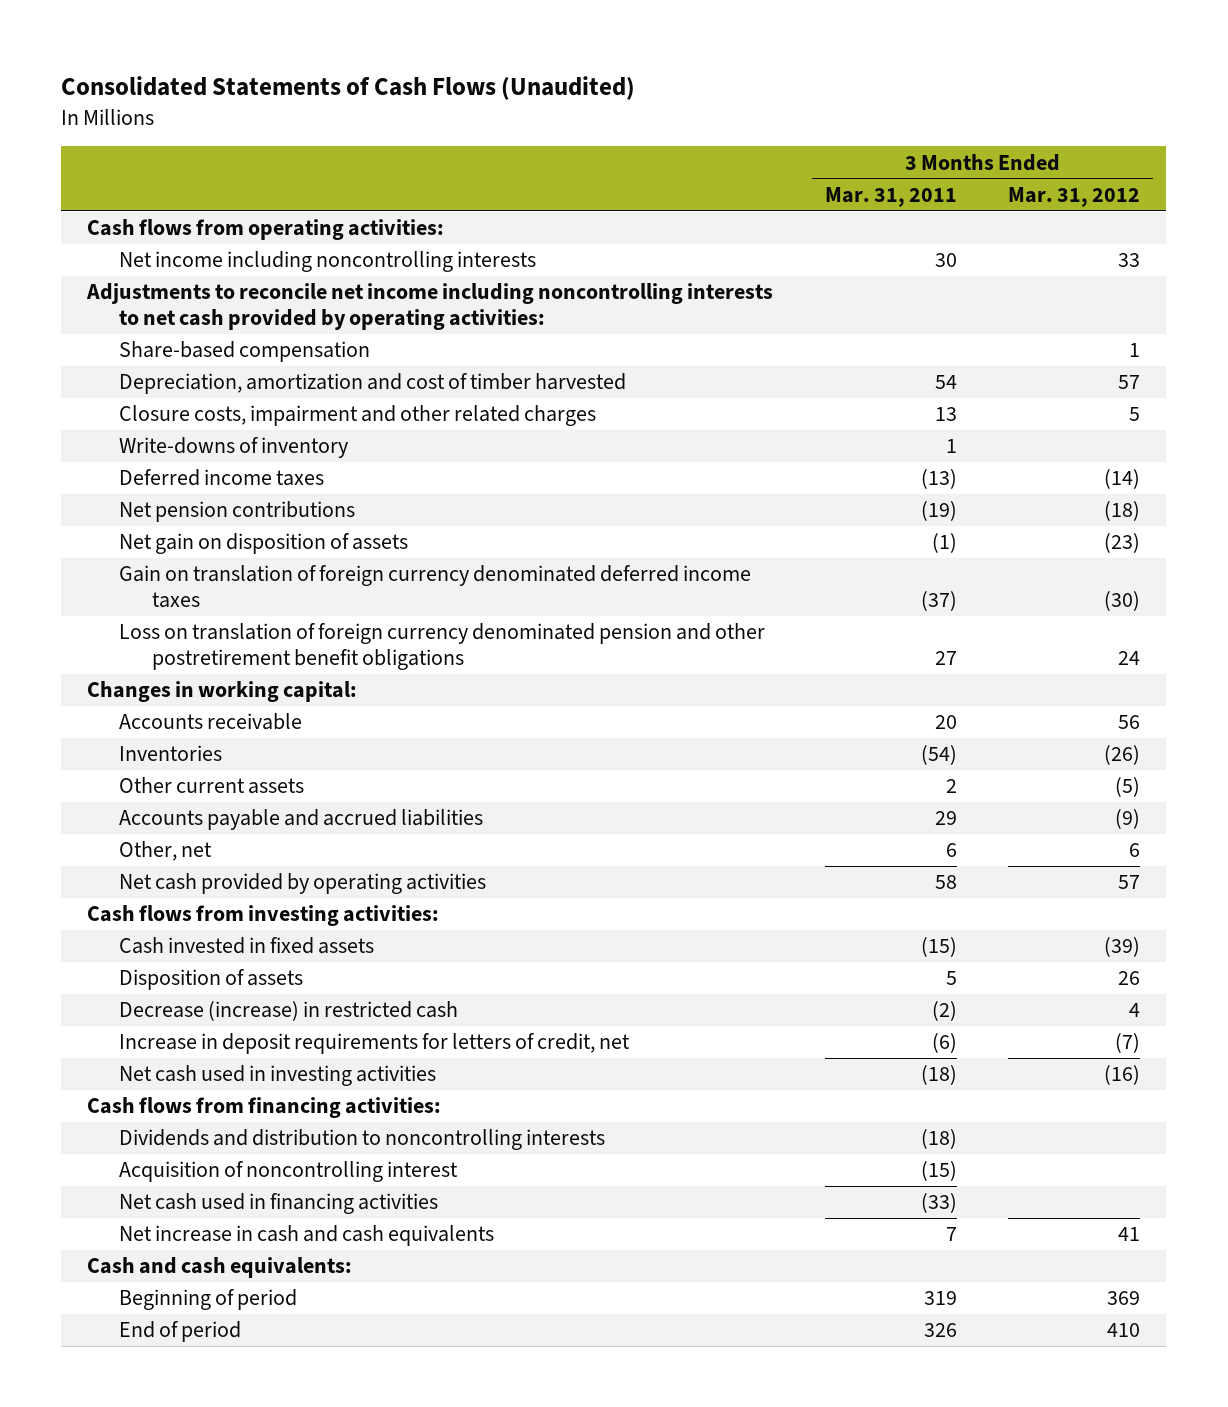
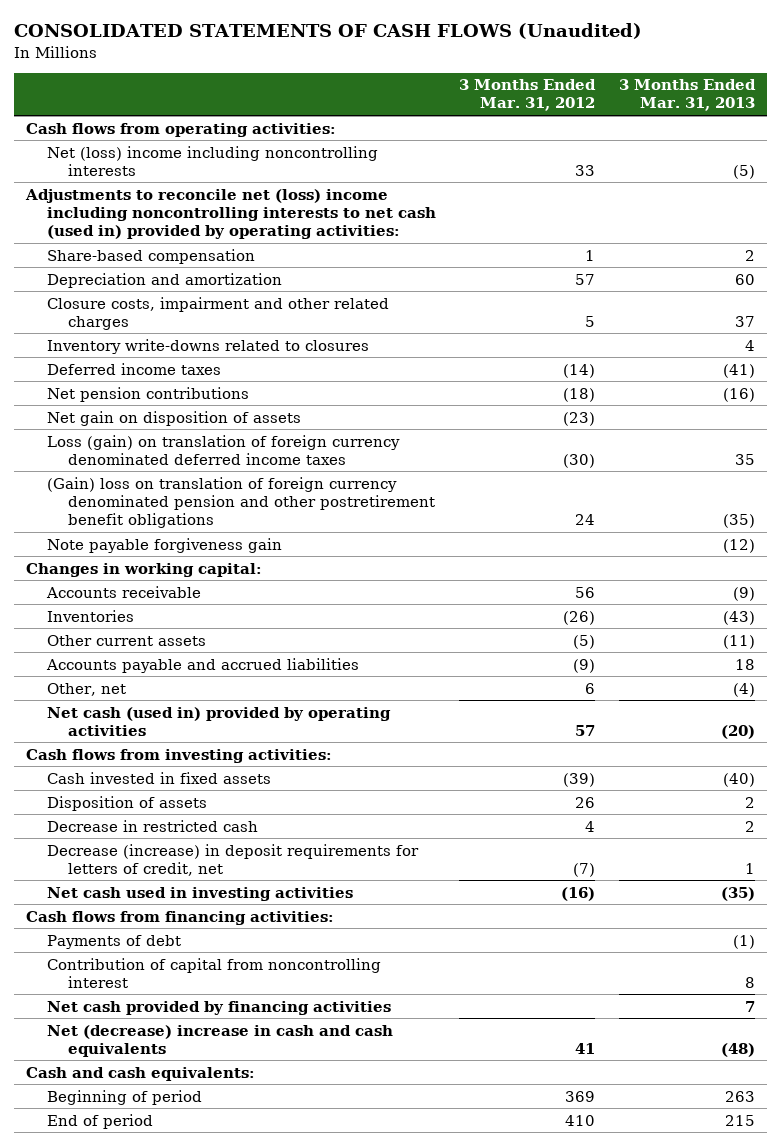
- Consolidated Statements of Cash Flows (Unaudited)
+ CONSOLIDATED STATEMENTS OF CASH FLOWS (Unaudited)
- | 3 Months Ended Mar. 31, 2011 | 3 Months Ended Mar. 31, 2012
+ | 3 Months Ended Mar. 31, 2012 | 3 Months Ended Mar. 31, 2013
- Net income including noncontrolling interests | 30 | 33
- Adjustments to reconcile net income including noncontrolling interests to net cash provided by operating activities:
+ Net (loss) income including noncontrolling interests | 33 | (5)
+ Adjustments to reconcile net (loss) income including noncontrolling interests to net cash (used in) provided by operating activities:
- Depreciation, amortization and cost of timber harvested | 54 | 57
+ Depreciation and amortization | 57 | 60
- Write-downs of inventory | 1 |
+ Inventory write-downs related to closures | | 4
- Gain on translation of foreign currency denominated deferred income taxes | (37) | (30)
- Loss on translation of foreign currency denominated pension and other postretirement benefit obligations | 27 | 24
+ Loss (gain) on translation of foreign currency denominated deferred income taxes | (30) | 35
+ (Gain) loss on translation of foreign currency denominated pension and other postretirement benefit obligations | 24 | (35)
+ Note payable forgiveness gain | | (12)
- Net cash provided by operating activities | 58 | 57
+ Net cash (used in) provided by operating activities | 57 | (20)
- Decrease (increase) in restricted cash | (2) | 4
- Increase in deposit requirements for letters of credit, net | (6) | (7)
+ Decrease in restricted cash | 4 | 2
+ Decrease (increase) in deposit requirements for letters of credit, net | (7) | 1
- Dividends and distribution to noncontrolling interests | (18) |
- Acquisition of noncontrolling interest | (15) |
- Net cash used in financing activities | (33) |
- Net increase in cash and cash equivalents | 7 | 41
+ Payments of debt | | (1)
+ Contribution of capital from noncontrolling interest | | 8
+ Net cash provided by financing activities | | 7
+ Net (decrease) increase in cash and cash equivalents | 41 | (48)

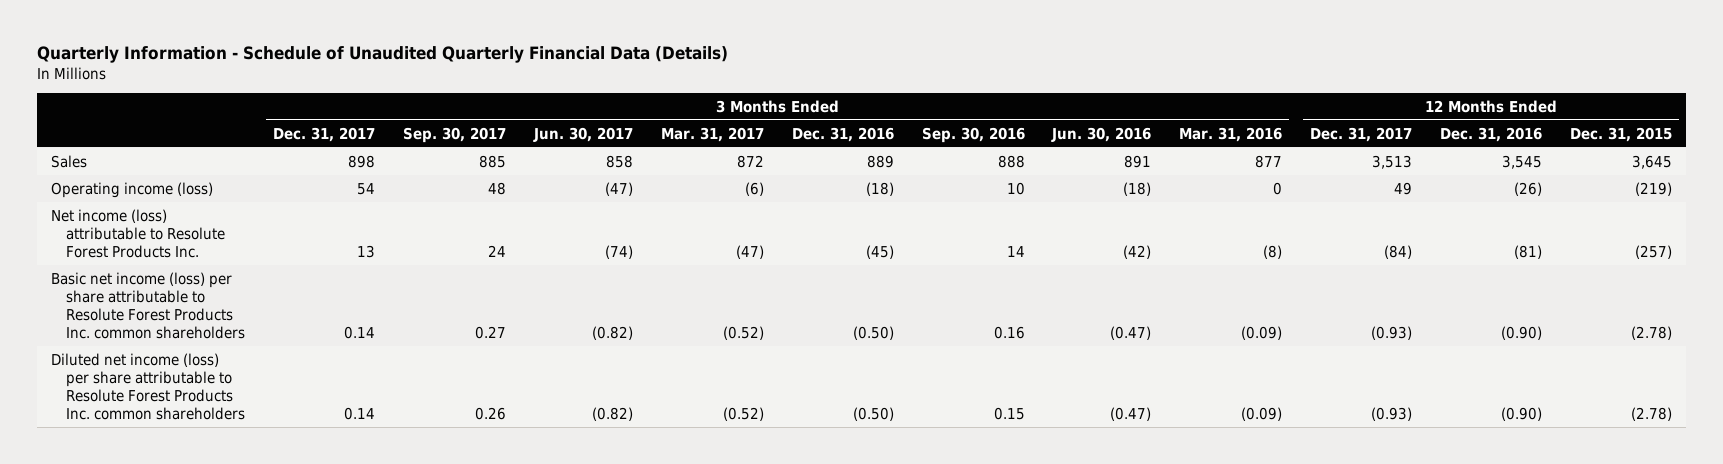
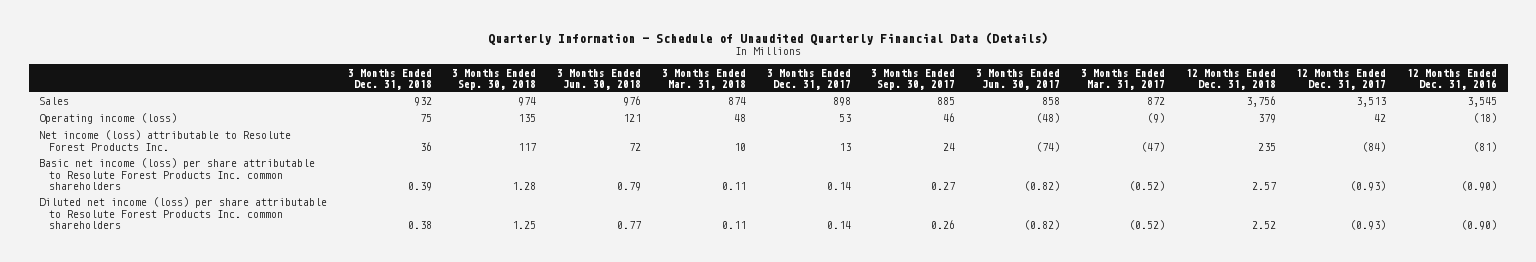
- | 3 Months Ended Dec. 31, 2017 | 3 Months Ended Sep. 30, 2017 | 3 Months Ended Jun. 30, 2017 | 3 Months Ended Mar. 31, 2017 | 3 Months Ended Dec. 31, 2016 | 3 Months Ended Sep. 30, 2016 | 3 Months Ended Jun. 30, 2016 | 3 Months Ended Mar. 31, 2016 | 12 Months Ended Dec. 31, 2017 | 12 Months Ended Dec. 31, 2016 | 12 Months Ended Dec. 31, 2015
+ | 3 Months Ended Dec. 31, 2018 | 3 Months Ended Sep. 30, 2018 | 3 Months Ended Jun. 30, 2018 | 3 Months Ended Mar. 31, 2018 | 3 Months Ended Dec. 31, 2017 | 3 Months Ended Sep. 30, 2017 | 3 Months Ended Jun. 30, 2017 | 3 Months Ended Mar. 31, 2017 | 12 Months Ended Dec. 31, 2018 | 12 Months Ended Dec. 31, 2017 | 12 Months Ended Dec. 31, 2016
- Operating income (loss) | 54 | 48 | (47) | (6) | (18) | 10 | (18) | 0 | 49 | (26) | (219)
+ Operating income (loss) | 75 | 135 | 121 | 48 | 53 | 46 | (48) | (9) | 379 | 42 | (18)

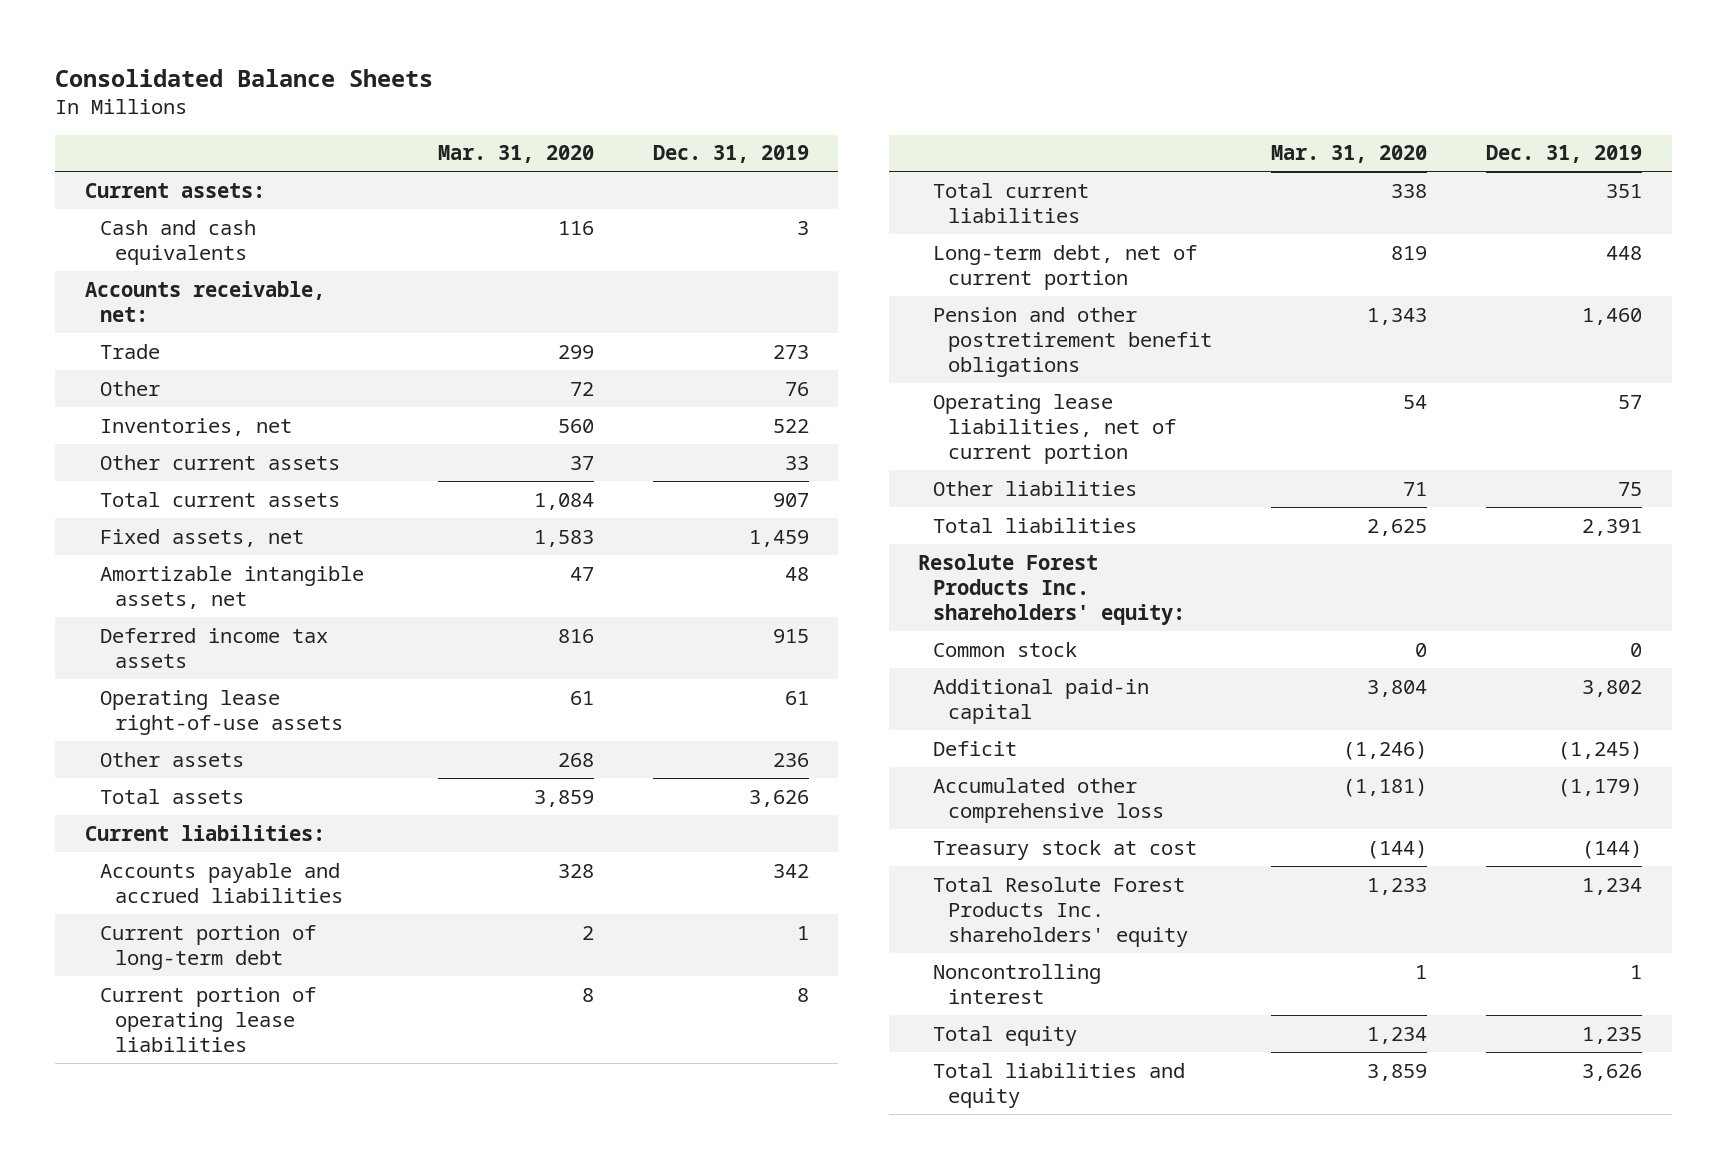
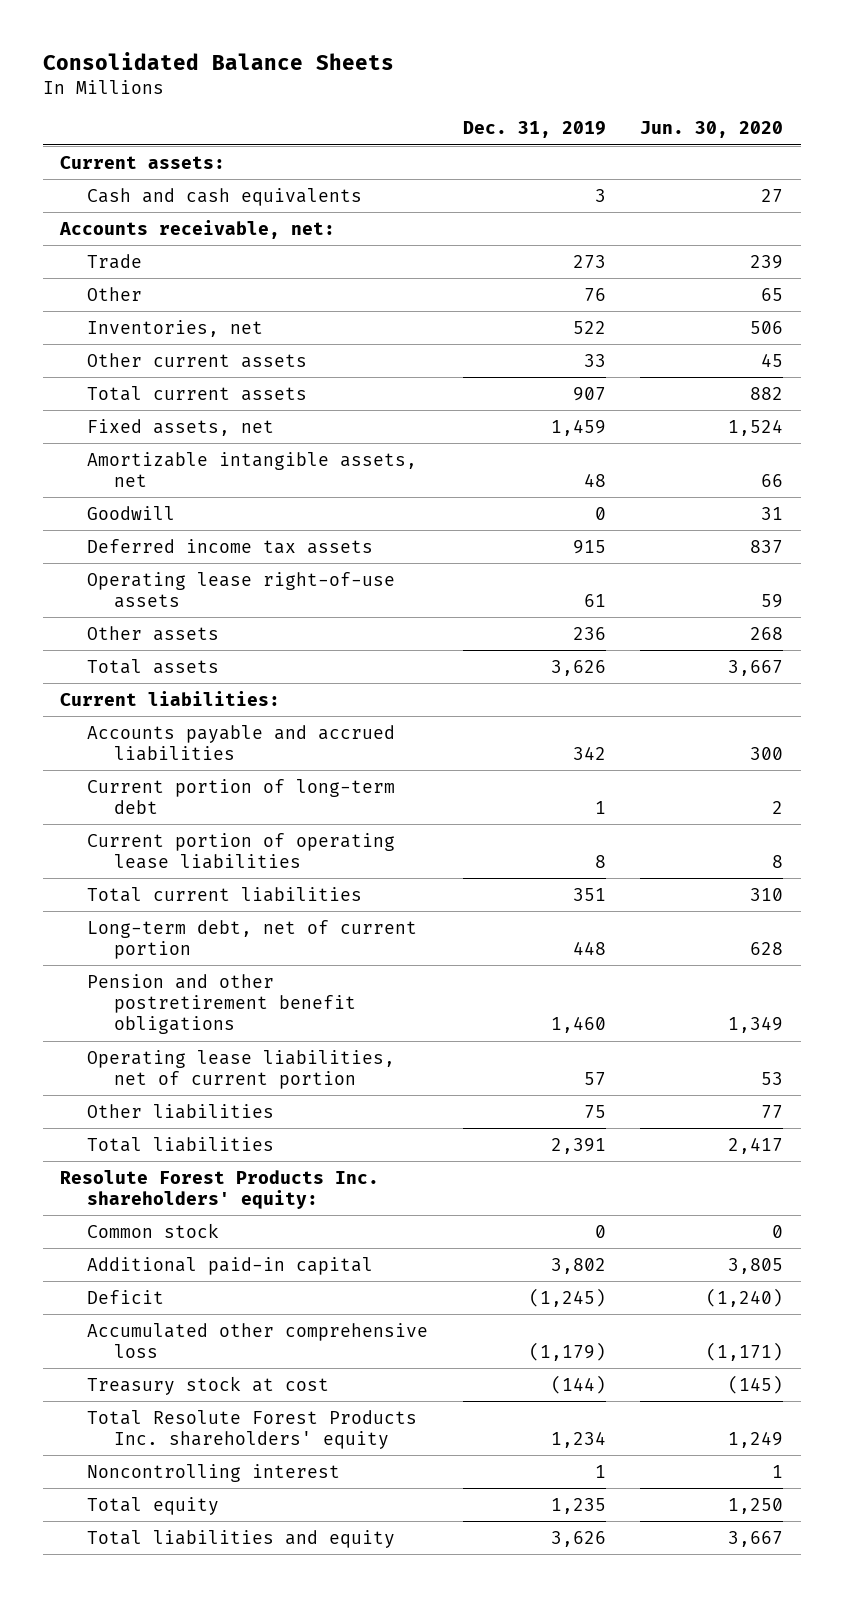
- | Mar. 31, 2020 | Dec. 31, 2019
+ | Dec. 31, 2019 | Jun. 30, 2020
+ Goodwill | 0 | 31

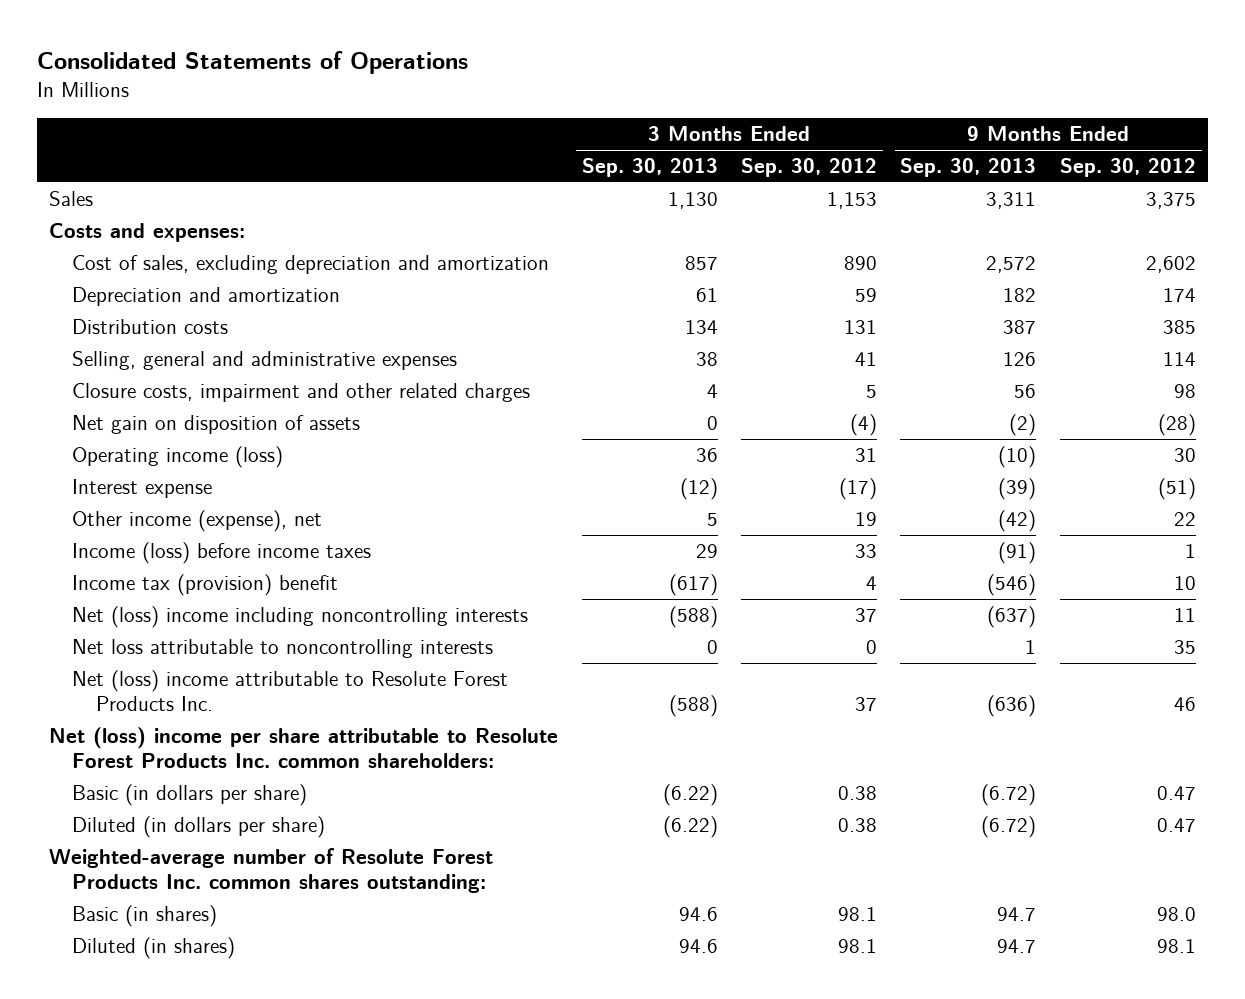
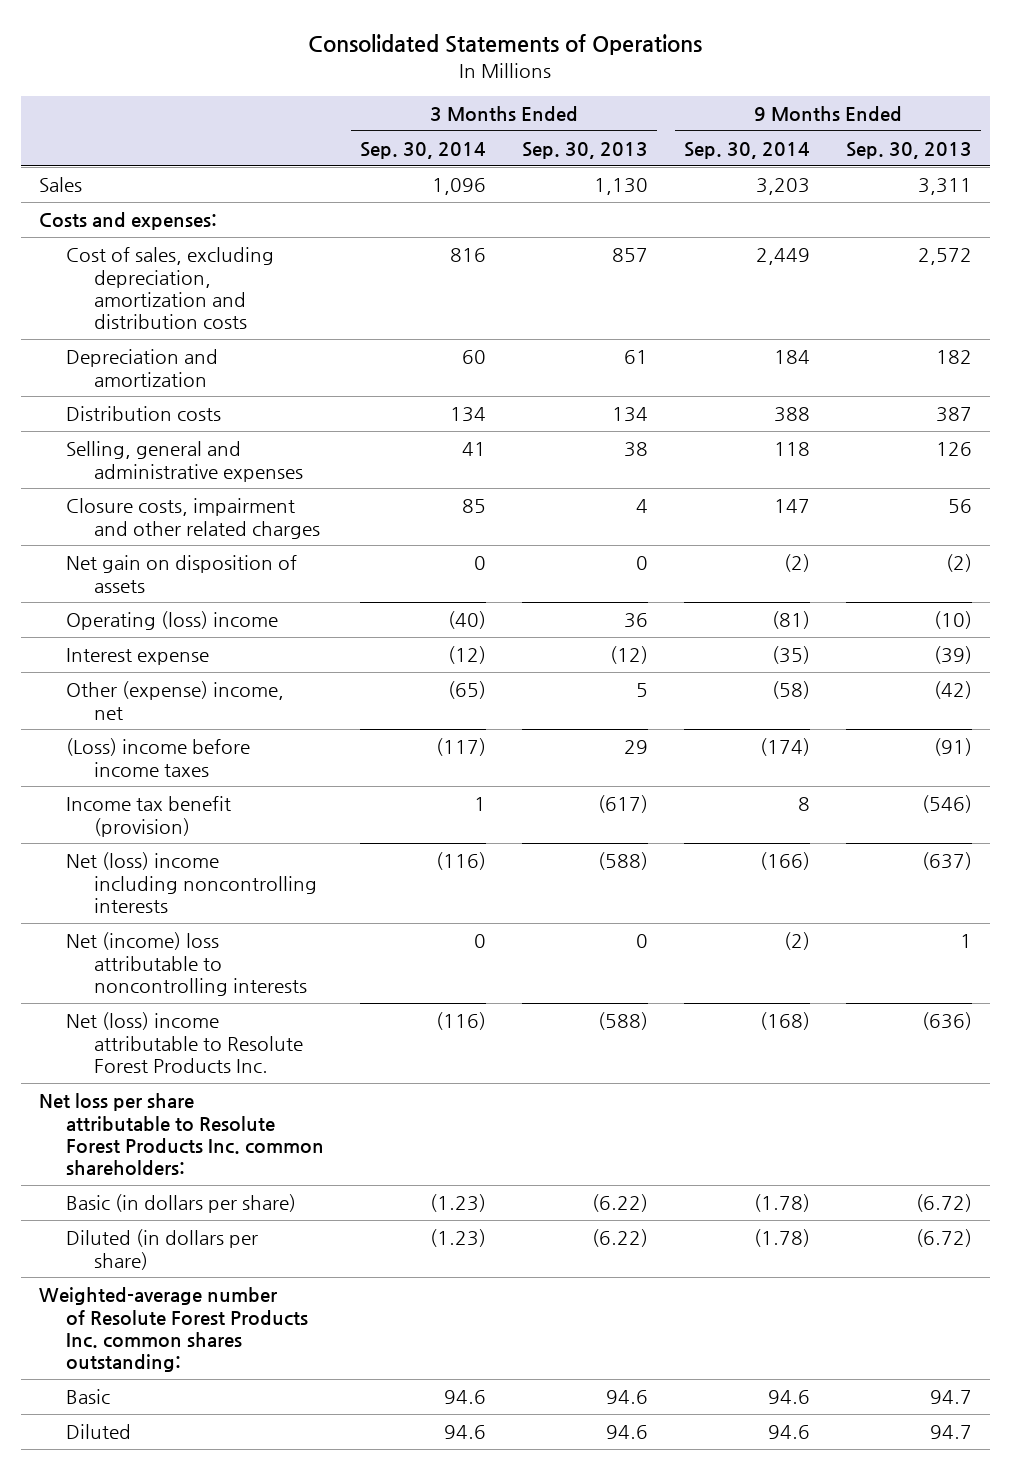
- | 3 Months Ended Sep. 30, 2013 | 3 Months Ended Sep. 30, 2012 | 9 Months Ended Sep. 30, 2013 | 9 Months Ended Sep. 30, 2012
+ | 3 Months Ended Sep. 30, 2014 | 3 Months Ended Sep. 30, 2013 | 9 Months Ended Sep. 30, 2014 | 9 Months Ended Sep. 30, 2013
- Cost of sales, excluding depreciation and amortization | 857 | 890 | 2,572 | 2,602
+ Cost of sales, excluding depreciation, amortization and distribution costs | 816 | 857 | 2,449 | 2,572
- Operating income (loss) | 36 | 31 | (10) | 30
+ Operating (loss) income | (40) | 36 | (81) | (10)
- Other income (expense), net | 5 | 19 | (42) | 22
- Income (loss) before income taxes | 29 | 33 | (91) | 1
- Income tax (provision) benefit | (617) | 4 | (546) | 10
+ Other (expense) income, net | (65) | 5 | (58) | (42)
+ (Loss) income before income taxes | (117) | 29 | (174) | (91)
+ Income tax benefit (provision) | 1 | (617) | 8 | (546)
- Net loss attributable to noncontrolling interests | 0 | 0 | 1 | 35
+ Net (income) loss attributable to noncontrolling interests | 0 | 0 | (2) | 1
- Net (loss) income per share attributable to Resolute Forest Products Inc. common shareholders:
+ Net loss per share attributable to Resolute Forest Products Inc. common shareholders:
- Basic (in shares) | 94.6 | 98.1 | 94.7 | 98.0
- Diluted (in shares) | 94.6 | 98.1 | 94.7 | 98.1
+ Basic | 94.6 | 94.6 | 94.6 | 94.7
+ Diluted | 94.6 | 94.6 | 94.6 | 94.7

